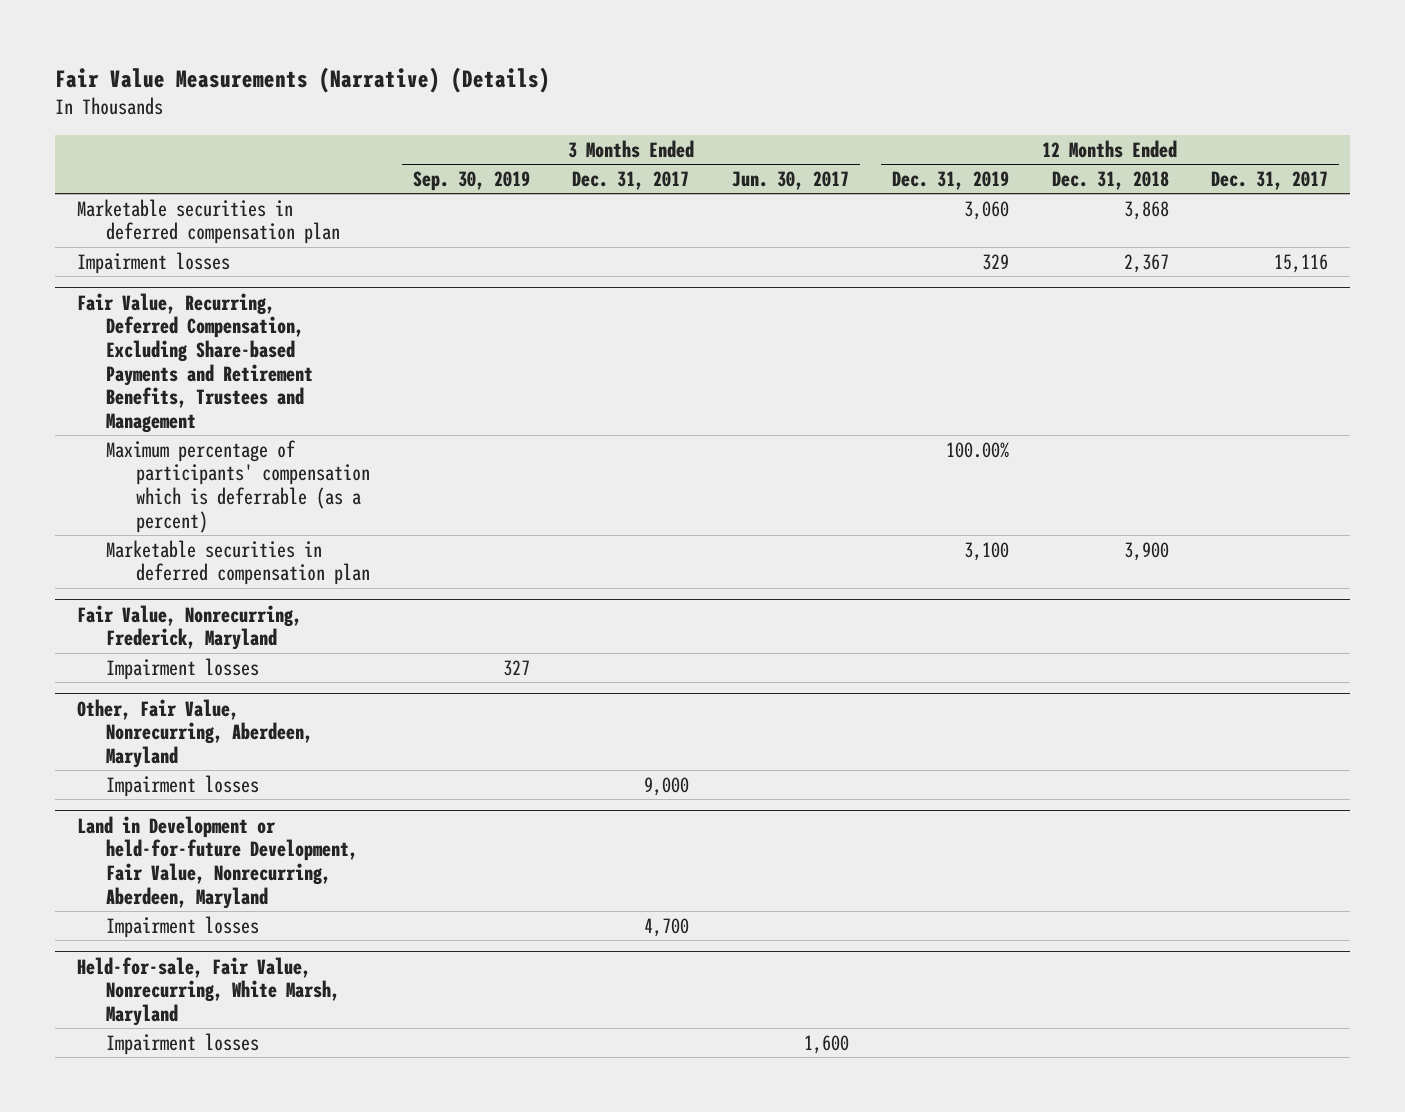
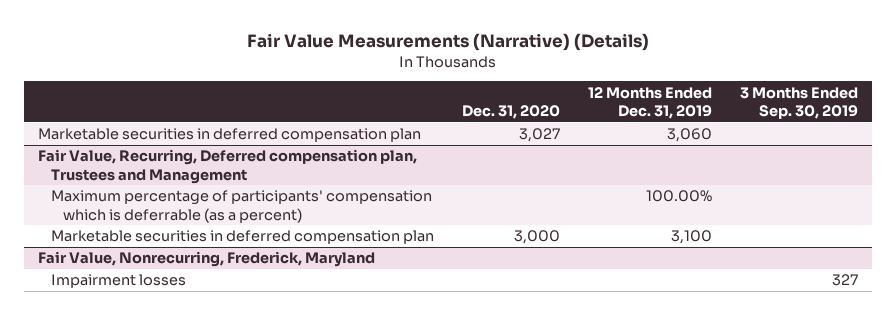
- | 3 Months Ended Sep. 30, 2019 | 3 Months Ended Dec. 31, 2017 | 3 Months Ended Jun. 30, 2017 | 12 Months Ended Dec. 31, 2019 | 12 Months Ended Dec. 31, 2018 | 12 Months Ended Dec. 31, 2017
+ | Dec. 31, 2020 | 12 Months Ended Dec. 31, 2019 | 3 Months Ended Sep. 30, 2019
- Impairment losses | | | | 329 | 2,367 | 15,116
- Fair Value, Recurring, Deferred Compensation, Excluding Share-based Payments and Retirement Benefits, Trustees and Management
+ Fair Value, Recurring, Deferred compensation plan, Trustees and Management
- Other, Fair Value, Nonrecurring, Aberdeen, Maryland
- Impairment losses | | 9,000 | | | |
- Land in Development or held-for-future Development, Fair Value, Nonrecurring, Aberdeen, Maryland
- Impairment losses | | 4,700 | | | |
- Held-for-sale, Fair Value, Nonrecurring, White Marsh, Maryland
- Impairment losses | | | 1,600 | | |

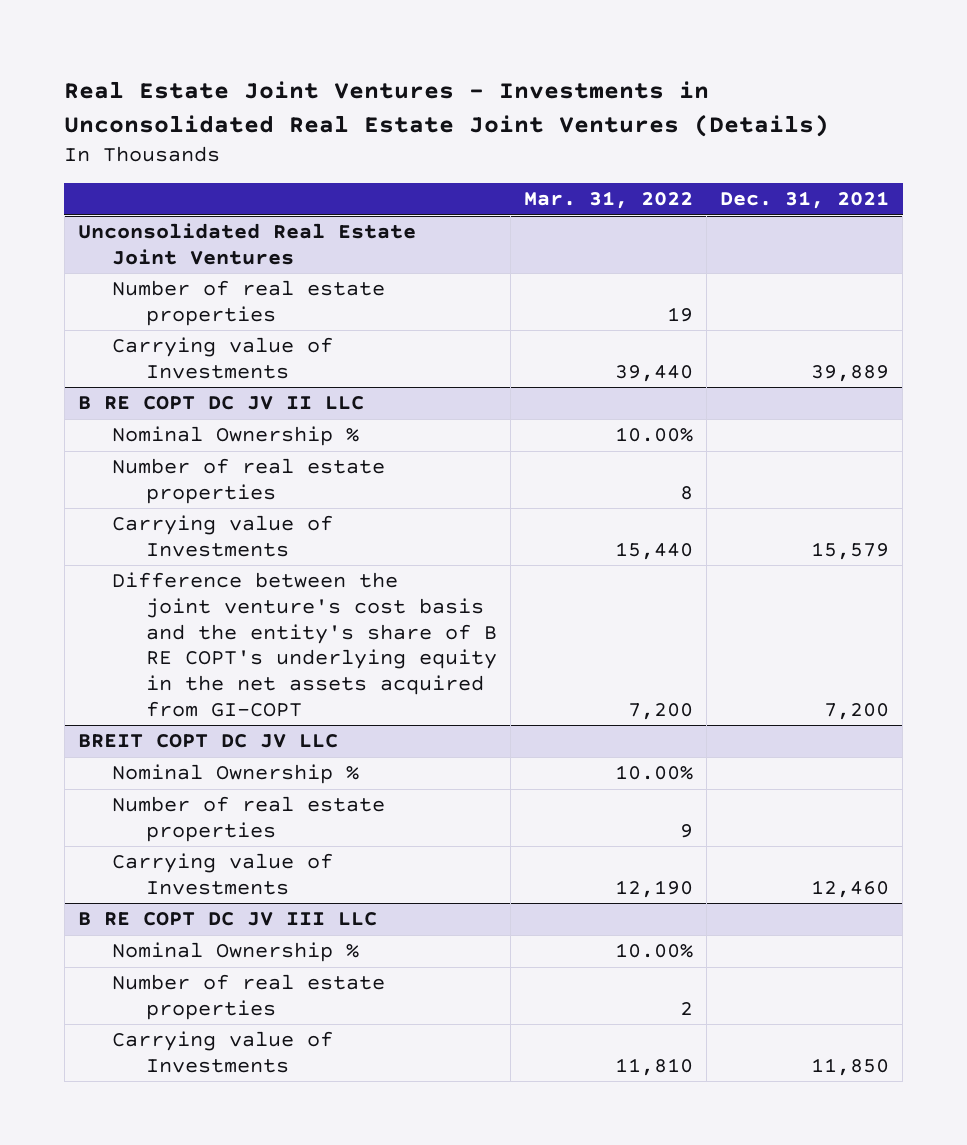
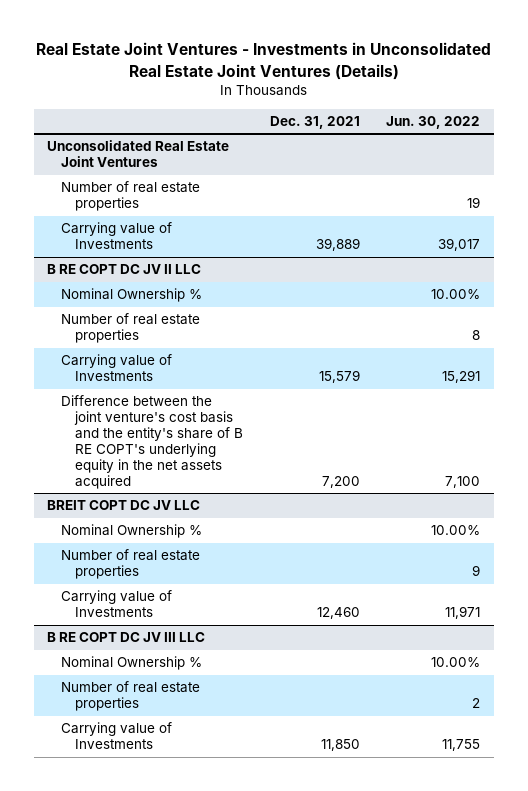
- | Mar. 31, 2022 | Dec. 31, 2021
+ | Dec. 31, 2021 | Jun. 30, 2022
@ B RE COPT DC JV II LLC
- Difference between the joint venture's cost basis and the entity's share of B RE COPT's underlying equity in the net assets acquired from GI-COPT | 7,200 | 7,200
+ Difference between the joint venture's cost basis and the entity's share of B RE COPT's underlying equity in the net assets acquired | 7,200 | 7,100

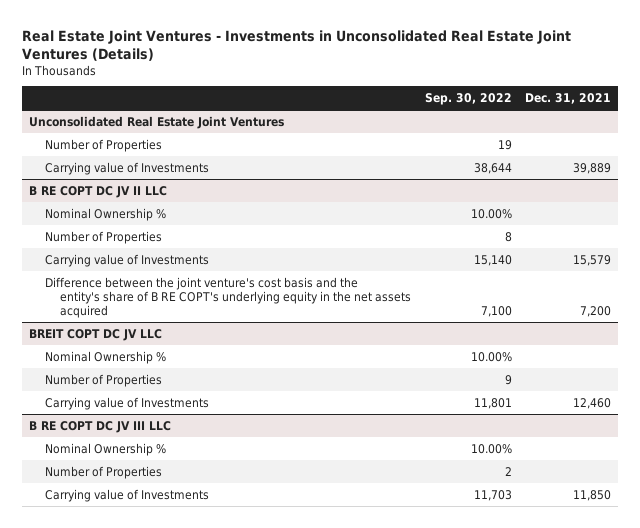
- | Dec. 31, 2021 | Jun. 30, 2022
+ | Sep. 30, 2022 | Dec. 31, 2021
@ Unconsolidated Real Estate Joint Ventures
- Number of real estate properties | | 19
+ Number of Properties | 19 |
@ B RE COPT DC JV II LLC
- Number of real estate properties | | 8
+ Number of Properties | 8 |
@ BREIT COPT DC JV LLC
- Number of real estate properties | | 9
+ Number of Properties | 9 |
@ B RE COPT DC JV III LLC
- Number of real estate properties | | 2
+ Number of Properties | 2 |

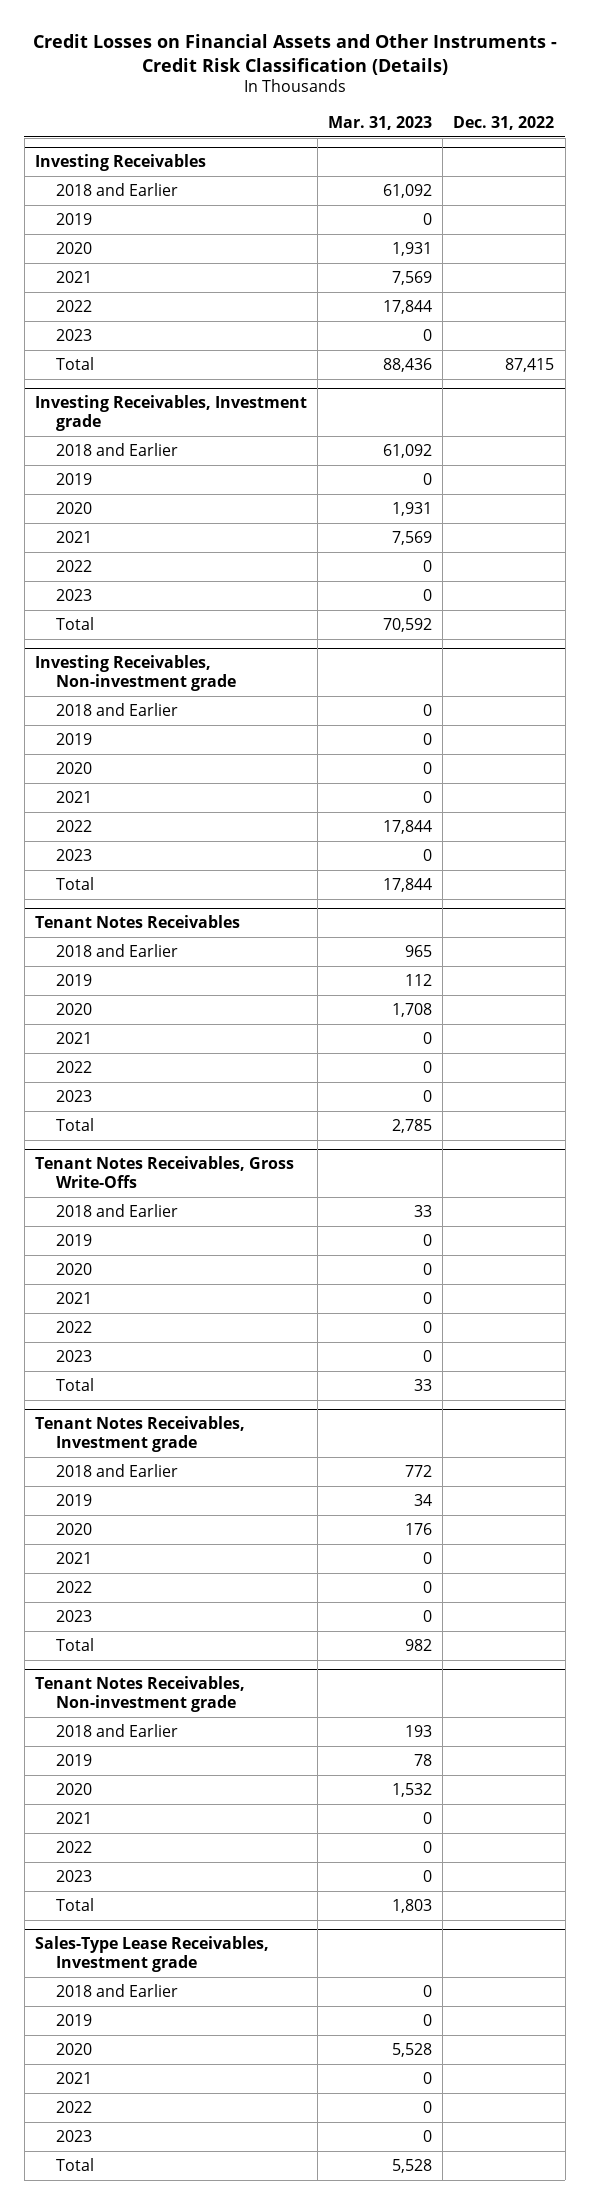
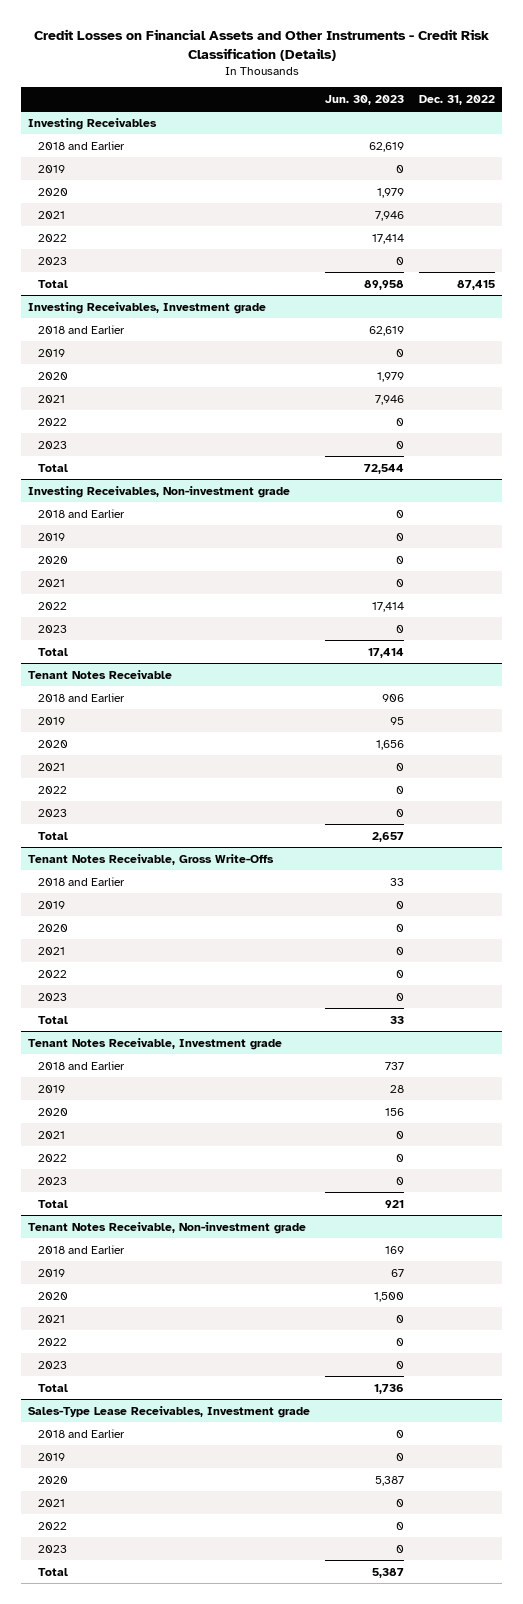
- | Mar. 31, 2023 | Dec. 31, 2022
+ | Jun. 30, 2023 | Dec. 31, 2022
- Tenant Notes Receivables
+ Tenant Notes Receivable
- Tenant Notes Receivables, Gross Write-Offs
+ Tenant Notes Receivable, Gross Write-Offs
- Tenant Notes Receivables, Investment grade
+ Tenant Notes Receivable, Investment grade
- Tenant Notes Receivables, Non-investment grade
+ Tenant Notes Receivable, Non-investment grade

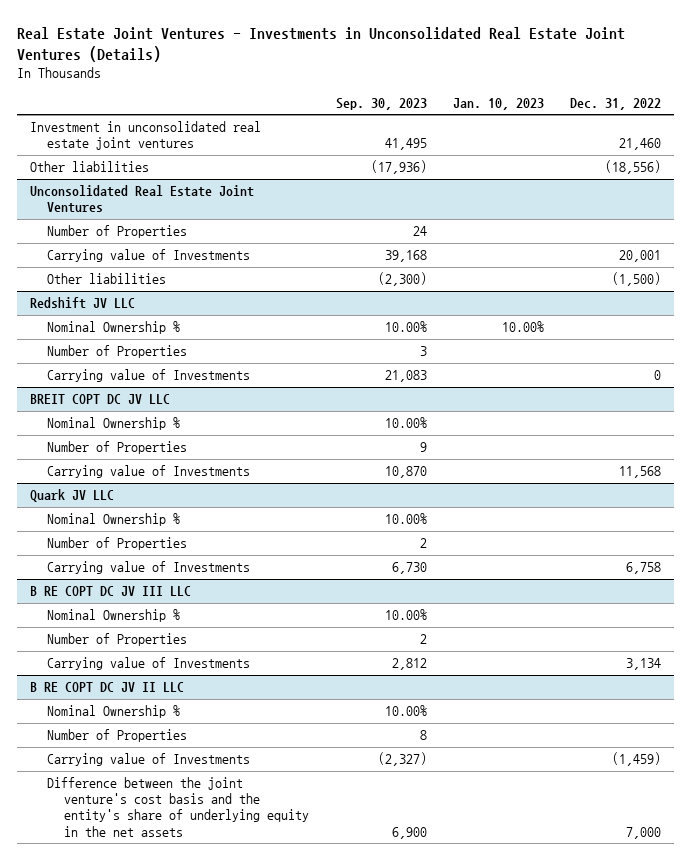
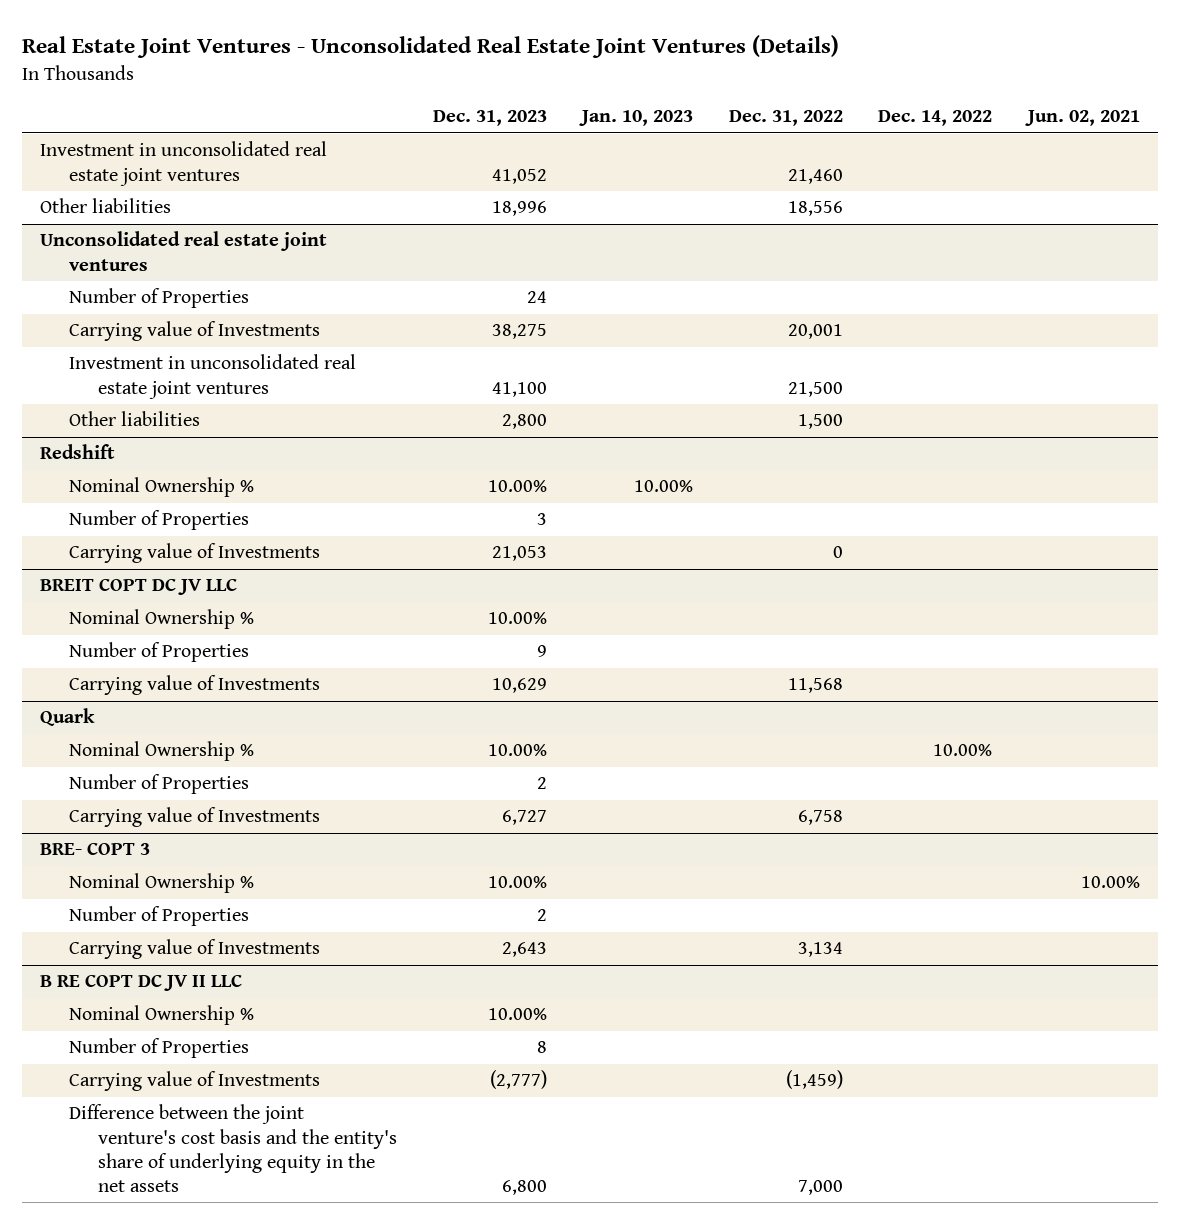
- Real Estate Joint Ventures - Investments in Unconsolidated Real Estate Joint Ventures (Details)
+ Real Estate Joint Ventures - Unconsolidated Real Estate Joint Ventures (Details)
- | Sep. 30, 2023 | Jan. 10, 2023 | Dec. 31, 2022
+ | Dec. 31, 2023 | Jan. 10, 2023 | Dec. 31, 2022 | Dec. 14, 2022 | Jun. 02, 2021
- Other liabilities | (17,936) | | (18,556)
- Unconsolidated Real Estate Joint Ventures
+ Other liabilities | 18,996 | | 18,556 | |
+ Unconsolidated real estate joint ventures
- Other liabilities | (2,300) | | (1,500)
- Redshift JV LLC
+ Investment in unconsolidated real estate joint ventures | 41,100 | | 21,500 | |
+ Other liabilities | 2,800 | | 1,500 | |
+ Redshift
- Quark JV LLC
+ Quark
- B RE COPT DC JV III LLC
+ BRE- COPT 3

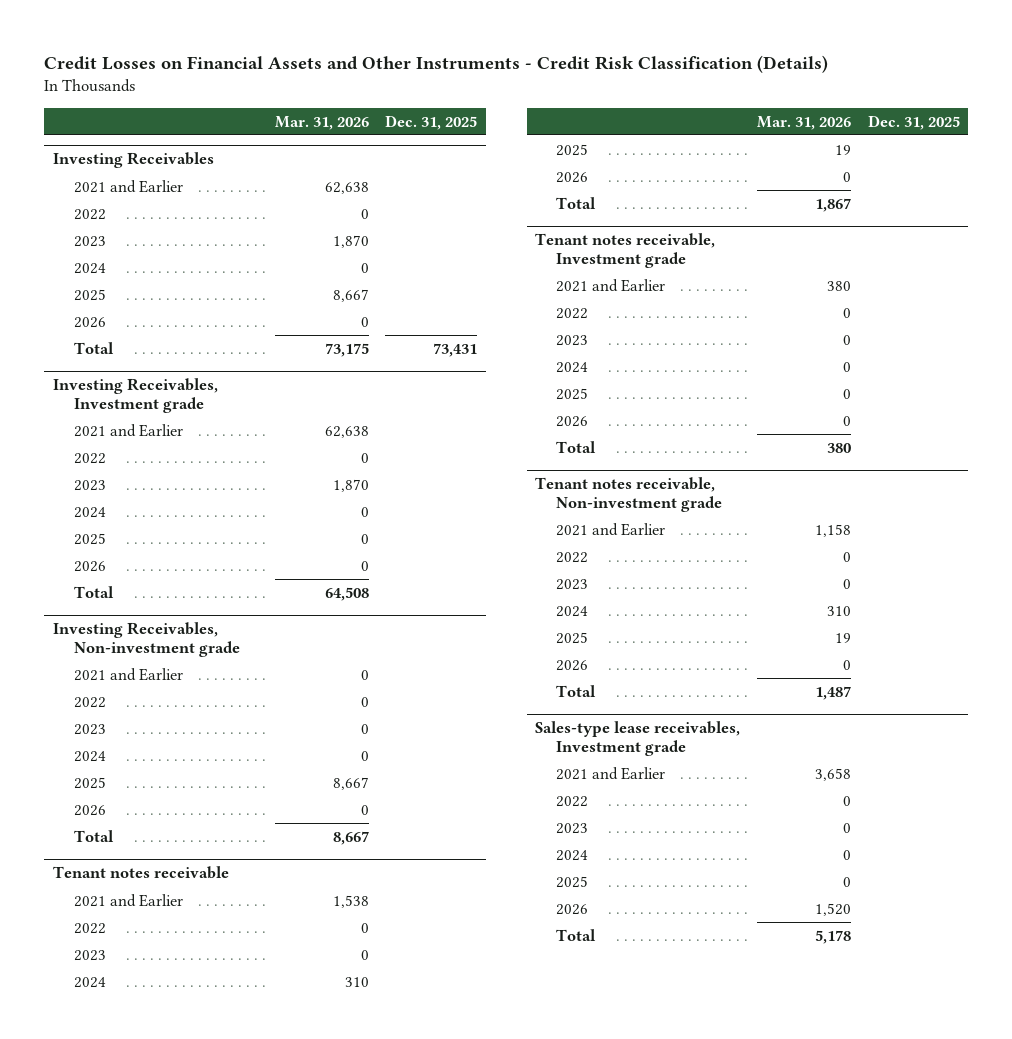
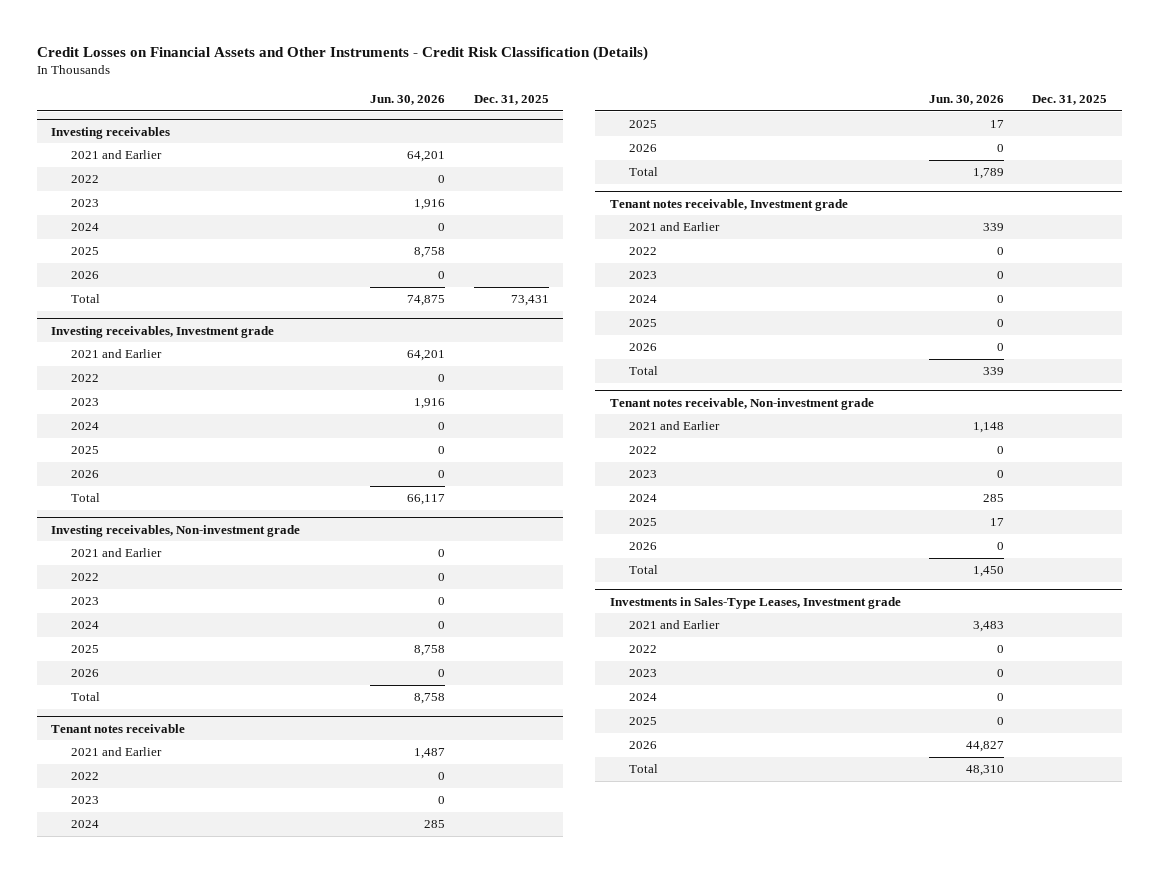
- | Mar. 31, 2026 | Dec. 31, 2025
+ | Jun. 30, 2026 | Dec. 31, 2025
- Investing Receivables
+ Investing receivables
- Investing Receivables, Investment grade
+ Investing receivables, Investment grade
- Investing Receivables, Non-investment grade
+ Investing receivables, Non-investment grade
- Sales-type lease receivables, Investment grade
+ Investments in Sales-Type Leases, Investment grade

